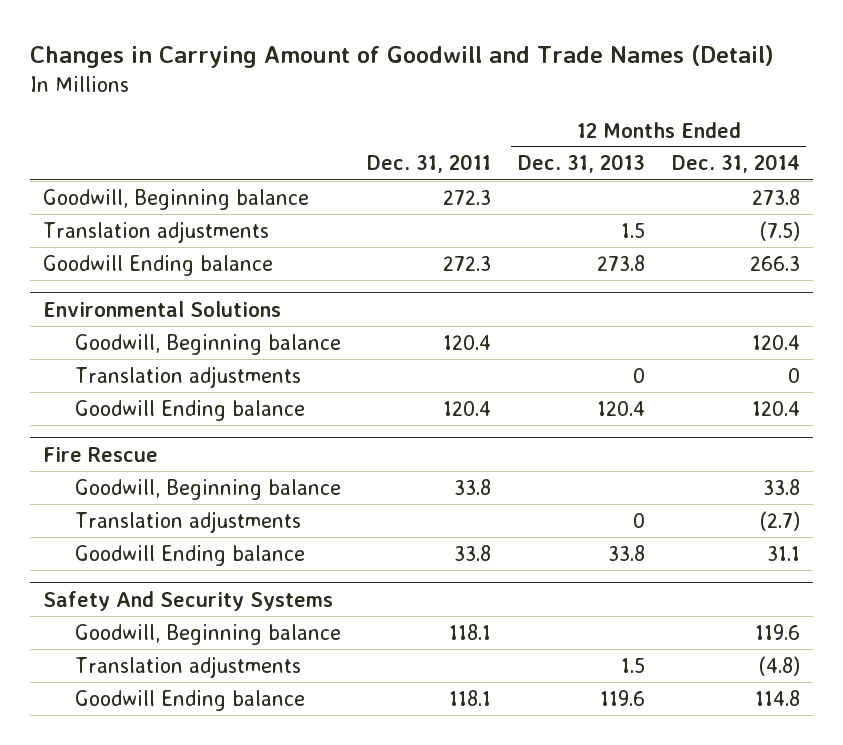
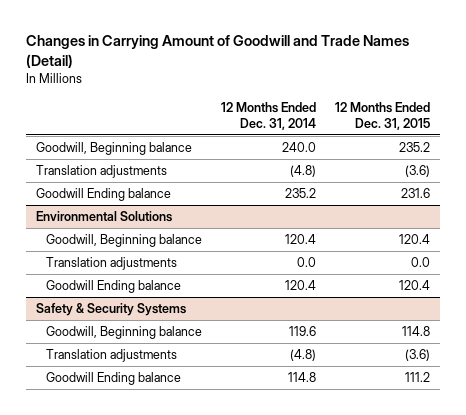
- | Dec. 31, 2011 | 12 Months Ended Dec. 31, 2013 | 12 Months Ended Dec. 31, 2014
+ | 12 Months Ended Dec. 31, 2014 | 12 Months Ended Dec. 31, 2015
- Goodwill, Beginning balance | 272.3 | | 273.8
- Translation adjustments | | 1.5 | (7.5)
- Goodwill Ending balance | 272.3 | 273.8 | 266.3
+ Goodwill, Beginning balance | 240.0 | 235.2
+ Translation adjustments | (4.8) | (3.6)
+ Goodwill Ending balance | 235.2 | 231.6
@ Environmental Solutions
- Translation adjustments | | 0 | 0
+ Translation adjustments | 0.0 | 0.0
- Fire Rescue
- Goodwill, Beginning balance | 33.8 | | 33.8
- Translation adjustments | | 0 | (2.7)
- Goodwill Ending balance | 33.8 | 33.8 | 31.1
- Safety And Security Systems
+ Safety & Security Systems

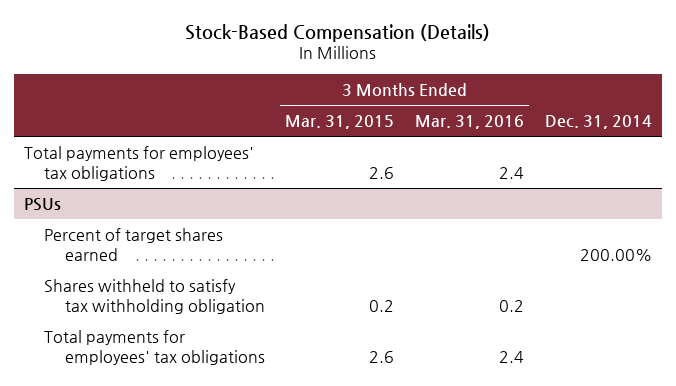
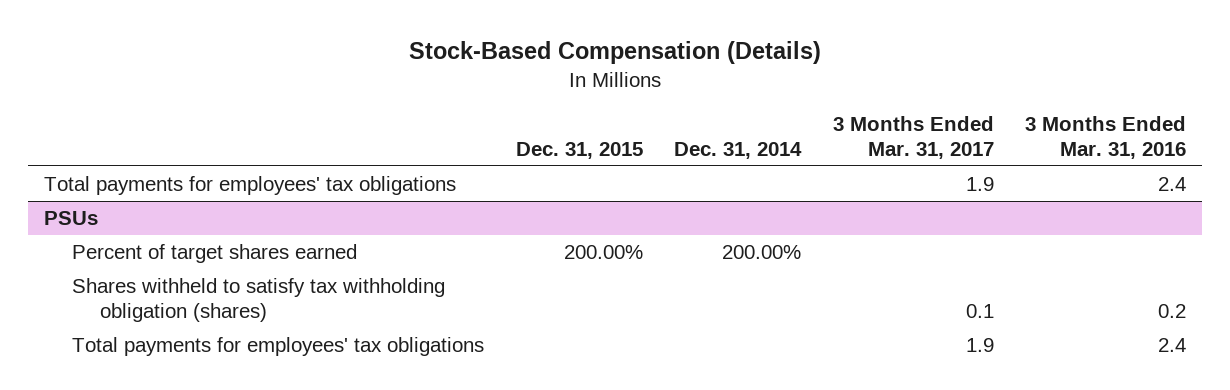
- | 3 Months Ended Mar. 31, 2015 | 3 Months Ended Mar. 31, 2016 | Dec. 31, 2014
+ | Dec. 31, 2015 | Dec. 31, 2014 | 3 Months Ended Mar. 31, 2017 | 3 Months Ended Mar. 31, 2016
@ PSUs
- Shares withheld to satisfy tax withholding obligation | 0.2 | 0.2 |
+ Shares withheld to satisfy tax withholding obligation (shares) | | | 0.1 | 0.2

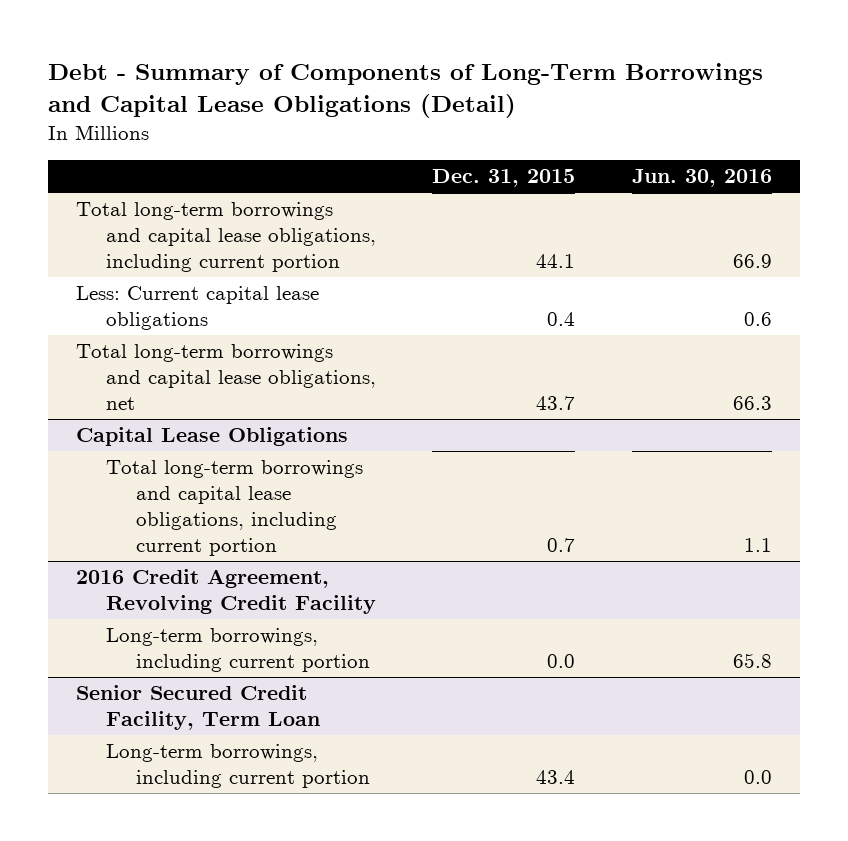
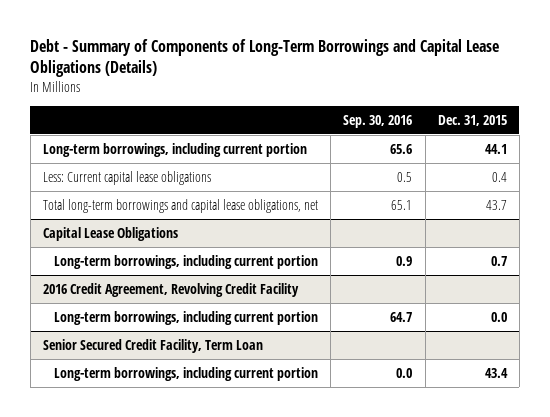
- Debt - Summary of Components of Long-Term Borrowings and Capital Lease Obligations (Detail)
+ Debt - Summary of Components of Long-Term Borrowings and Capital Lease Obligations (Details)
- | Dec. 31, 2015 | Jun. 30, 2016
+ | Sep. 30, 2016 | Dec. 31, 2015
- Total long-term borrowings and capital lease obligations, including current portion | 44.1 | 66.9
+ Long-term borrowings, including current portion | 65.6 | 44.1
@ Capital Lease Obligations
- Total long-term borrowings and capital lease obligations, including current portion | 0.7 | 1.1
+ Long-term borrowings, including current portion | 0.9 | 0.7

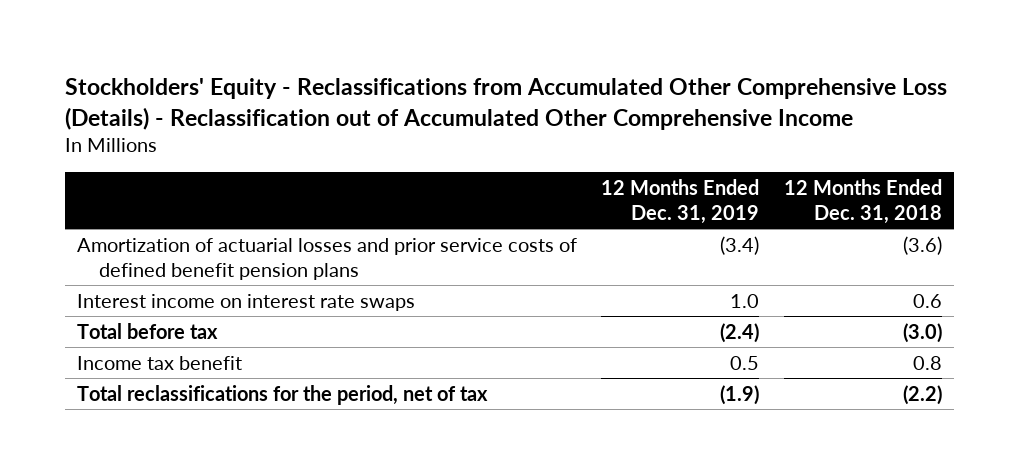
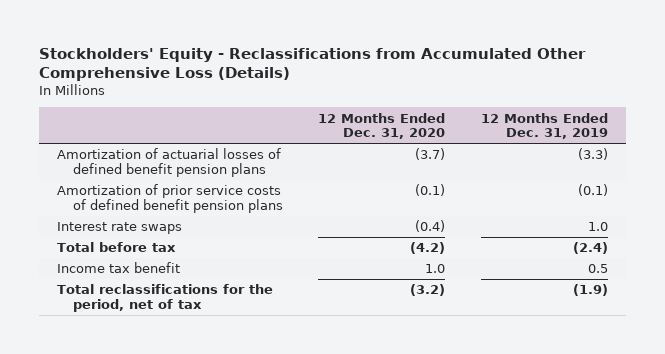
- Stockholders' Equity - Reclassifications from Accumulated Other Comprehensive Loss (Details) - Reclassification out of Accumulated Other Comprehensive Income
+ Stockholders' Equity - Reclassifications from Accumulated Other Comprehensive Loss (Details)
- | 12 Months Ended Dec. 31, 2019 | 12 Months Ended Dec. 31, 2018
+ | 12 Months Ended Dec. 31, 2020 | 12 Months Ended Dec. 31, 2019
- Amortization of actuarial losses and prior service costs of defined benefit pension plans | (3.4) | (3.6)
- Interest income on interest rate swaps | 1.0 | 0.6
+ Amortization of actuarial losses of defined benefit pension plans | (3.7) | (3.3)
+ Amortization of prior service costs of defined benefit pension plans | (0.1) | (0.1)
+ Interest rate swaps | (0.4) | 1.0

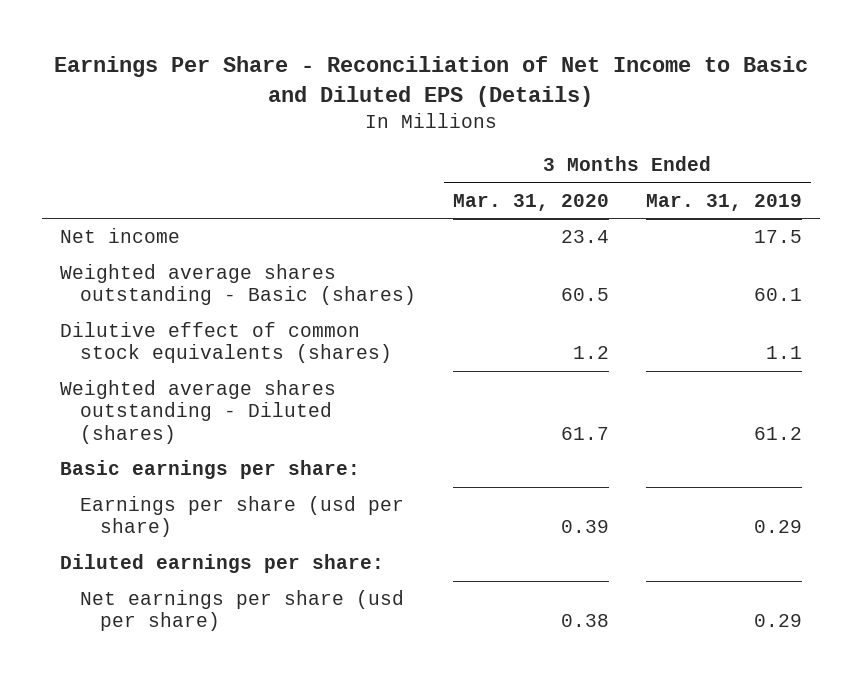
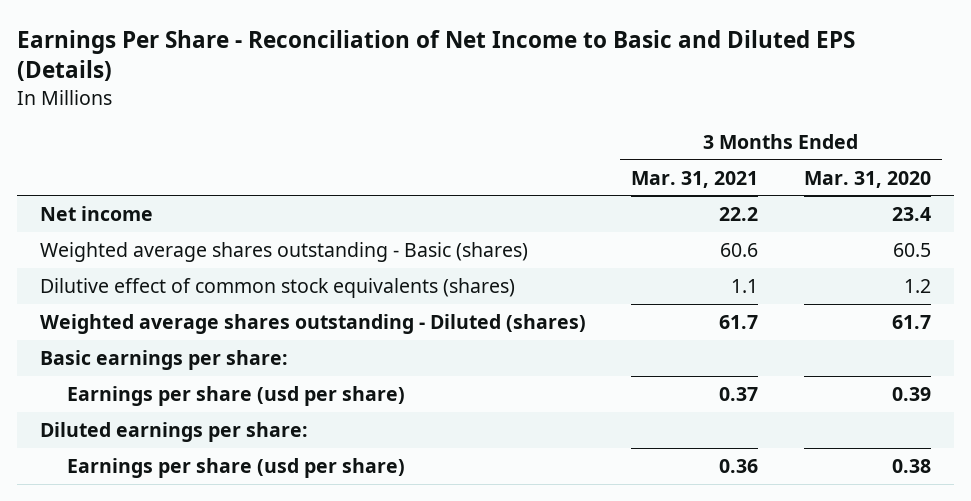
- | 3 Months Ended Mar. 31, 2020 | 3 Months Ended Mar. 31, 2019
+ | 3 Months Ended Mar. 31, 2021 | 3 Months Ended Mar. 31, 2020
- Net earnings per share (usd per share) | 0.38 | 0.29
+ Earnings per share (usd per share) | 0.36 | 0.38

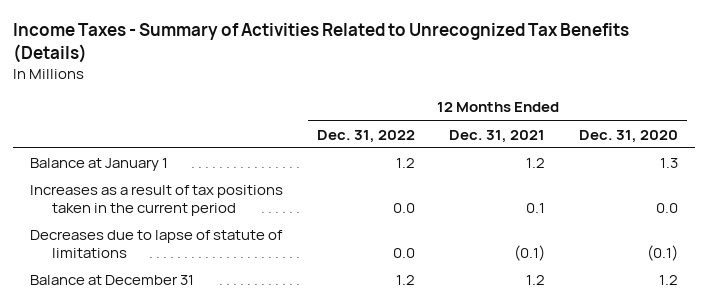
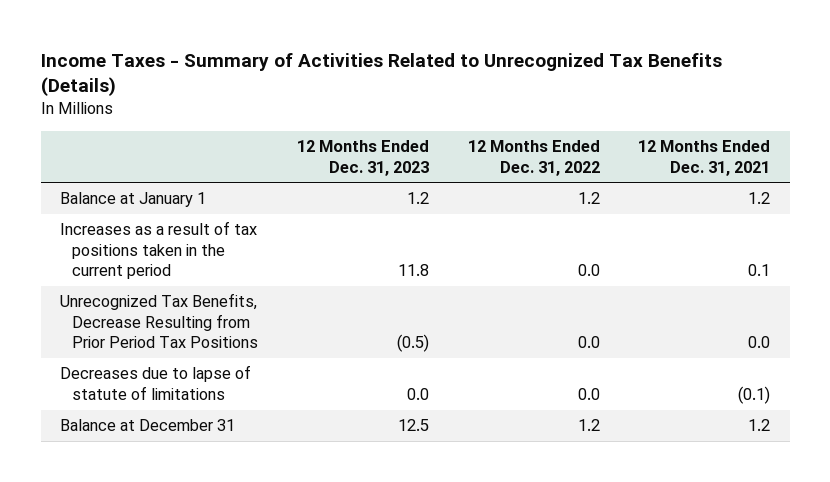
- | 12 Months Ended Dec. 31, 2022 | 12 Months Ended Dec. 31, 2021 | 12 Months Ended Dec. 31, 2020
+ | 12 Months Ended Dec. 31, 2023 | 12 Months Ended Dec. 31, 2022 | 12 Months Ended Dec. 31, 2021
+ Unrecognized Tax Benefits, Decrease Resulting from Prior Period Tax Positions | (0.5) | 0.0 | 0.0

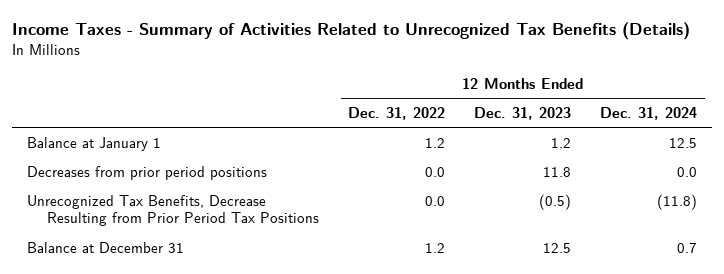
- | 12 Months Ended Dec. 31, 2023 | 12 Months Ended Dec. 31, 2022 | 12 Months Ended Dec. 31, 2021
+ | 12 Months Ended Dec. 31, 2022 | 12 Months Ended Dec. 31, 2023 | 12 Months Ended Dec. 31, 2024
- Increases as a result of tax positions taken in the current period | 11.8 | 0.0 | 0.1
+ Decreases from prior period positions | 0.0 | 11.8 | 0.0
- Decreases due to lapse of statute of limitations | 0.0 | 0.0 | (0.1)

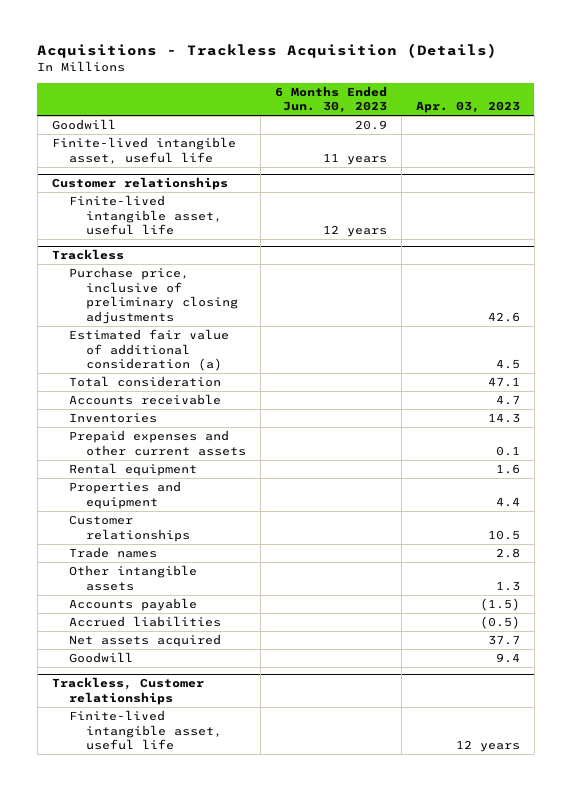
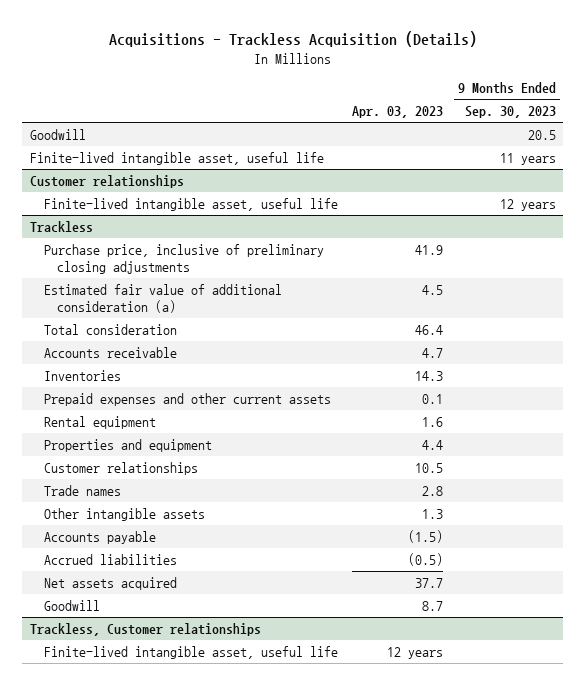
- | 6 Months Ended Jun. 30, 2023 | Apr. 03, 2023
+ | Apr. 03, 2023 | 9 Months Ended Sep. 30, 2023
@ Trackless
- Purchase price, inclusive of preliminary closing adjustments | | 42.6
+ Purchase price, inclusive of preliminary closing adjustments | 41.9 |
- Total consideration | | 47.1
+ Total consideration | 46.4 |
- Goodwill | | 9.4
+ Goodwill | 8.7 |

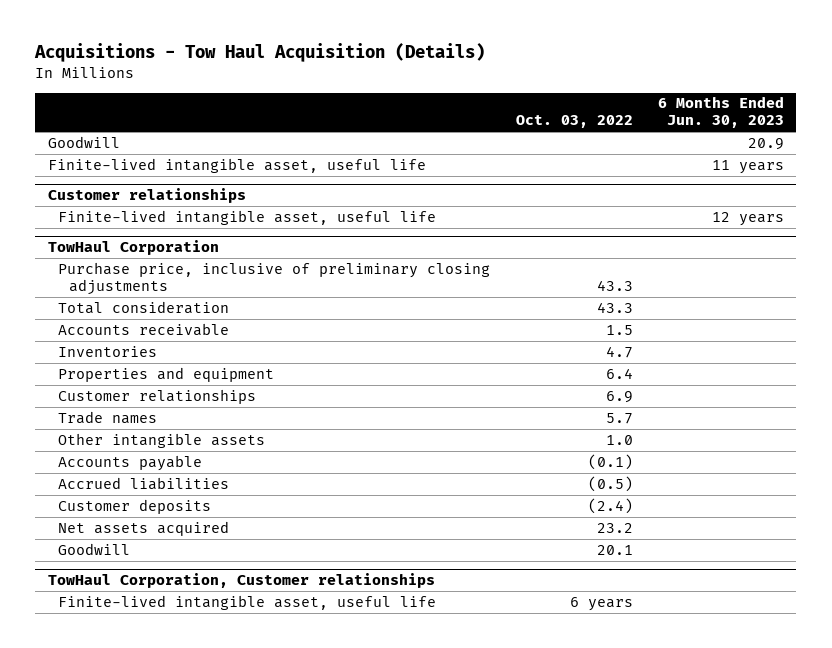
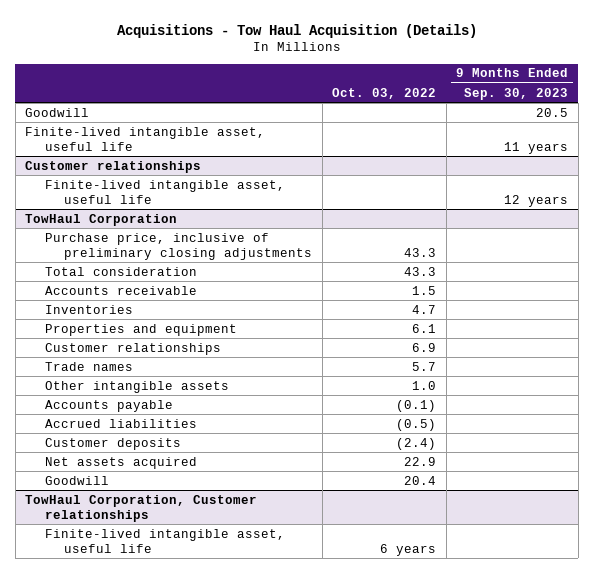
- | Oct. 03, 2022 | 6 Months Ended Jun. 30, 2023
+ | Oct. 03, 2022 | 9 Months Ended Sep. 30, 2023
@ TowHaul Corporation
- Properties and equipment | 6.4 |
+ Properties and equipment | 6.1 |
- Net assets acquired | 23.2 |
- Goodwill | 20.1 |
+ Net assets acquired | 22.9 |
+ Goodwill | 20.4 |

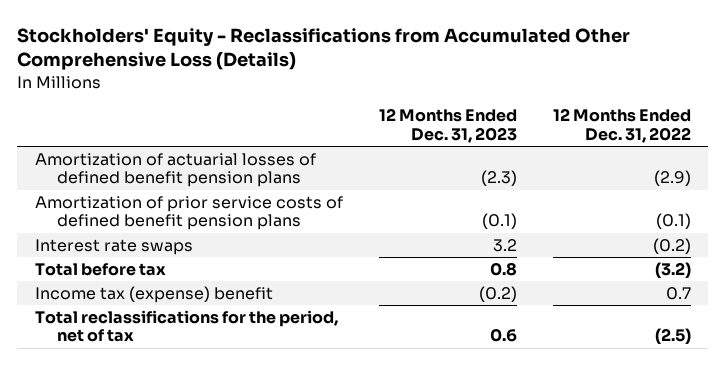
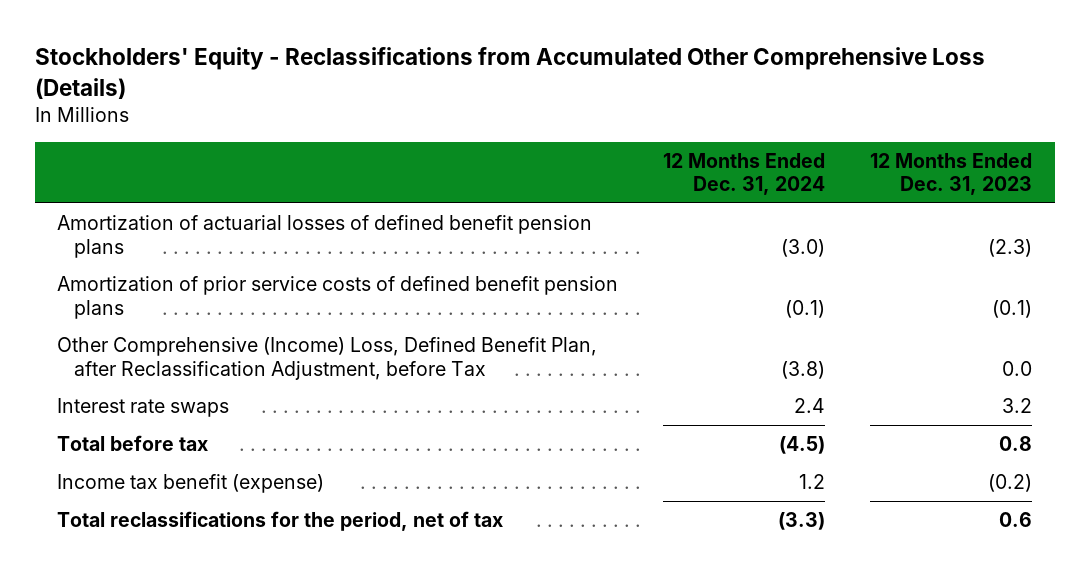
- | 12 Months Ended Dec. 31, 2023 | 12 Months Ended Dec. 31, 2022
+ | 12 Months Ended Dec. 31, 2024 | 12 Months Ended Dec. 31, 2023
+ Other Comprehensive (Income) Loss, Defined Benefit Plan, after Reclassification Adjustment, before Tax | (3.8) | 0.0
- Income tax (expense) benefit | (0.2) | 0.7
+ Income tax benefit (expense) | 1.2 | (0.2)

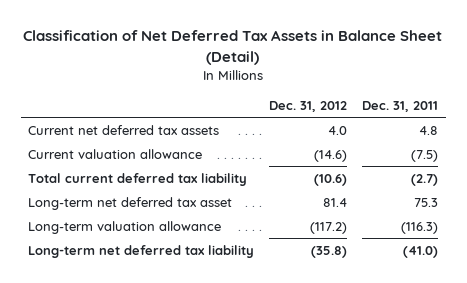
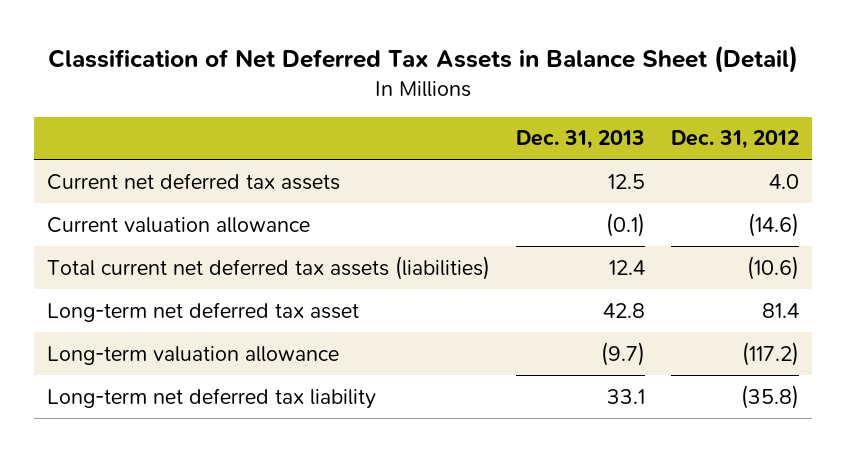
- | Dec. 31, 2012 | Dec. 31, 2011
+ | Dec. 31, 2013 | Dec. 31, 2012
- Total current deferred tax liability | (10.6) | (2.7)
+ Total current net deferred tax assets (liabilities) | 12.4 | (10.6)

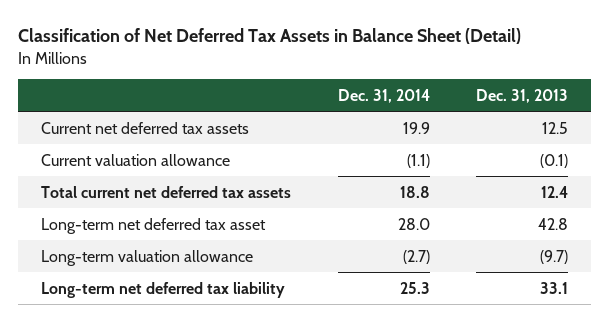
- | Dec. 31, 2013 | Dec. 31, 2012
+ | Dec. 31, 2014 | Dec. 31, 2013
- Total current net deferred tax assets (liabilities) | 12.4 | (10.6)
+ Total current net deferred tax assets | 18.8 | 12.4

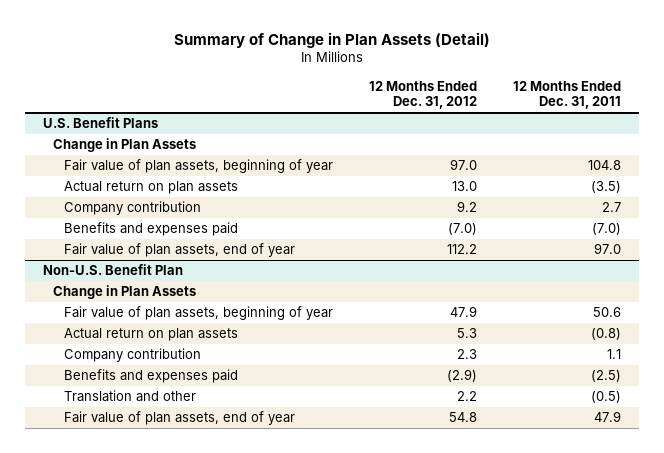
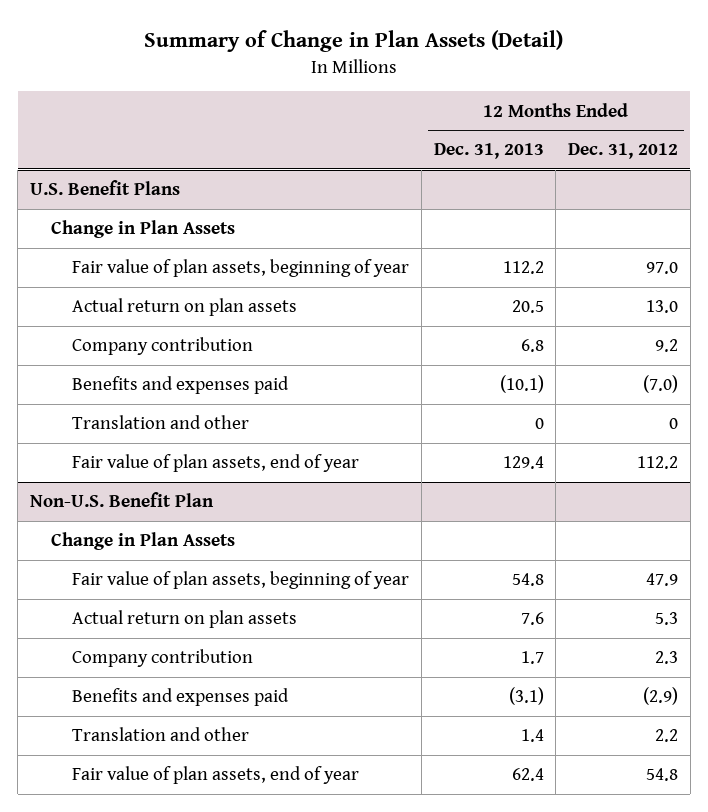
- | 12 Months Ended Dec. 31, 2012 | 12 Months Ended Dec. 31, 2011
+ | 12 Months Ended Dec. 31, 2013 | 12 Months Ended Dec. 31, 2012
@ U.S. Benefit Plans
+ Translation and other | 0 | 0

